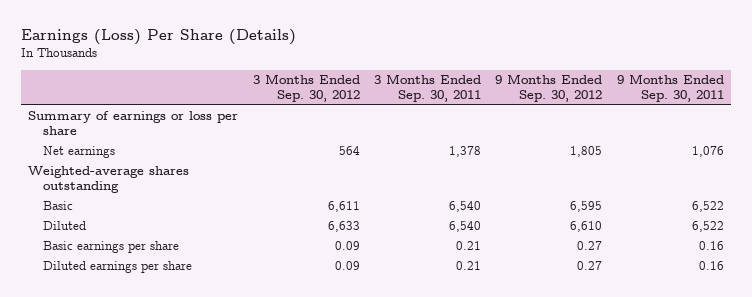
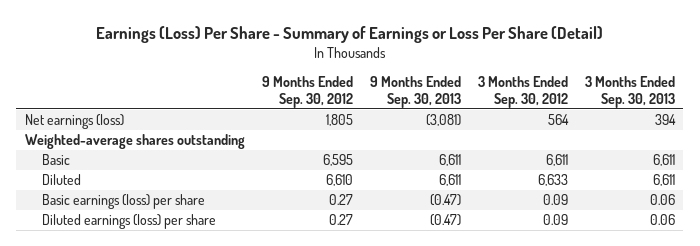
- Earnings (Loss) Per Share (Details)
+ Earnings (Loss) Per Share - Summary of Earnings or Loss Per Share (Detail)
- | 3 Months Ended Sep. 30, 2012 | 3 Months Ended Sep. 30, 2011 | 9 Months Ended Sep. 30, 2012 | 9 Months Ended Sep. 30, 2011
+ | 9 Months Ended Sep. 30, 2012 | 9 Months Ended Sep. 30, 2013 | 3 Months Ended Sep. 30, 2012 | 3 Months Ended Sep. 30, 2013
- Summary of earnings or loss per share
- Net earnings | 564 | 1,378 | 1,805 | 1,076
+ Net earnings (loss) | 1,805 | (3,081) | 564 | 394
- Basic earnings per share | 0.09 | 0.21 | 0.27 | 0.16
- Diluted earnings per share | 0.09 | 0.21 | 0.27 | 0.16
+ Basic earnings (loss) per share | 0.27 | (0.47) | 0.09 | 0.06
+ Diluted earnings (loss) per share | 0.27 | (0.47) | 0.09 | 0.06

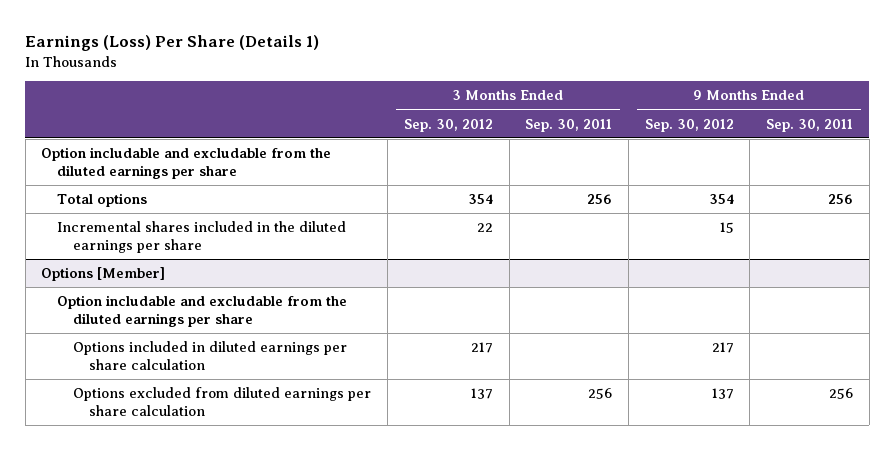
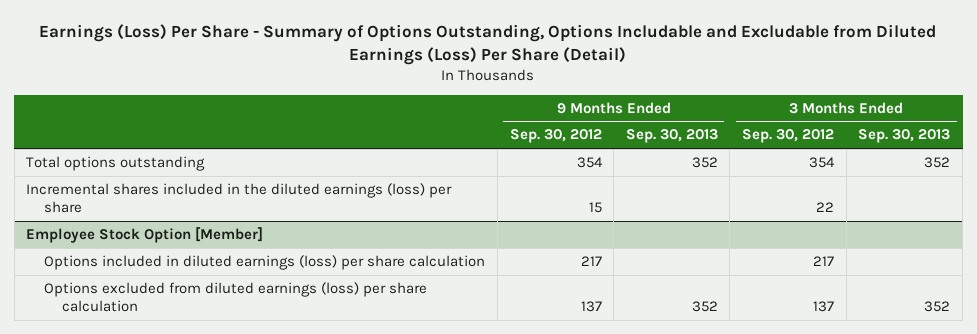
- Earnings (Loss) Per Share (Details 1)
+ Earnings (Loss) Per Share - Summary of Options Outstanding, Options Includable and Excludable from Diluted Earnings (Loss) Per Share (Detail)
- | 3 Months Ended Sep. 30, 2012 | 3 Months Ended Sep. 30, 2011 | 9 Months Ended Sep. 30, 2012 | 9 Months Ended Sep. 30, 2011
+ | 9 Months Ended Sep. 30, 2012 | 9 Months Ended Sep. 30, 2013 | 3 Months Ended Sep. 30, 2012 | 3 Months Ended Sep. 30, 2013
- Option includable and excludable from the diluted earnings per share
- Total options | 354 | 256 | 354 | 256
- Incremental shares included in the diluted earnings per share | 22 | | 15 |
- Options [Member]
- Option includable and excludable from the diluted earnings per share
- Options included in diluted earnings per share calculation | 217 | | 217 |
- Options excluded from diluted earnings per share calculation | 137 | 256 | 137 | 256
+ Total options outstanding | 354 | 352 | 354 | 352
+ Incremental shares included in the diluted earnings (loss) per share | 15 | | 22 |
+ Employee Stock Option [Member]
+ Options included in diluted earnings (loss) per share calculation | 217 | | 217 |
+ Options excluded from diluted earnings (loss) per share calculation | 137 | 352 | 137 | 352

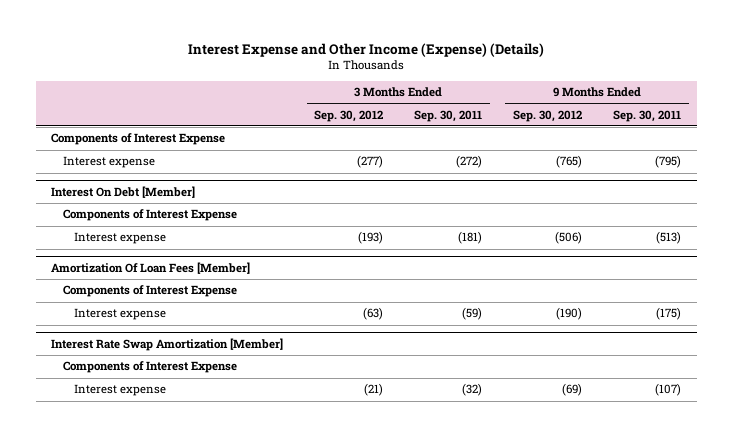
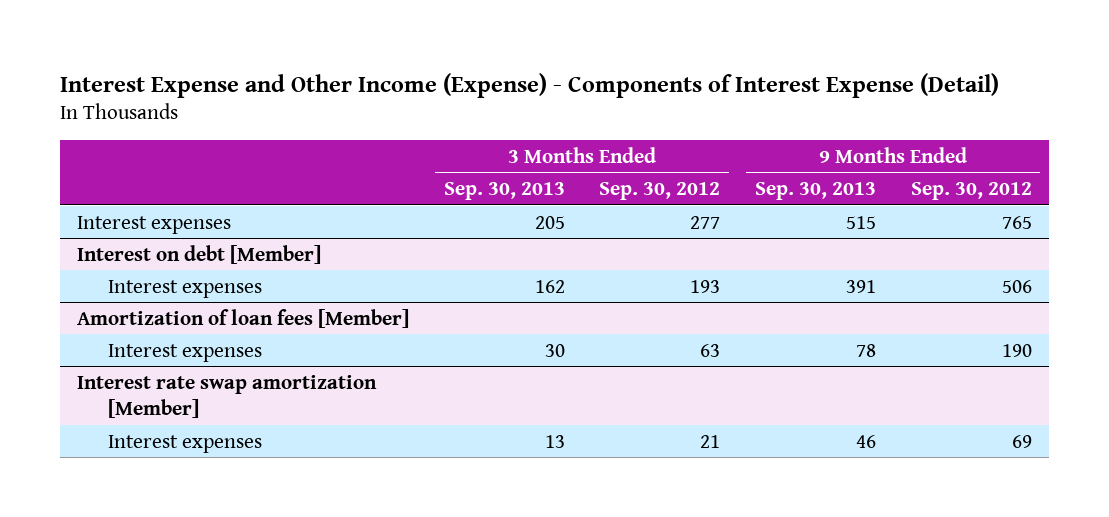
- Interest Expense and Other Income (Expense) (Details)
+ Interest Expense and Other Income (Expense) - Components of Interest Expense (Detail)
- | 3 Months Ended Sep. 30, 2012 | 3 Months Ended Sep. 30, 2011 | 9 Months Ended Sep. 30, 2012 | 9 Months Ended Sep. 30, 2011
+ | 3 Months Ended Sep. 30, 2013 | 3 Months Ended Sep. 30, 2012 | 9 Months Ended Sep. 30, 2013 | 9 Months Ended Sep. 30, 2012
- Components of Interest Expense
- Interest expense | (277) | (272) | (765) | (795)
- Interest On Debt [Member]
- Components of Interest Expense
- Interest expense | (193) | (181) | (506) | (513)
- Amortization Of Loan Fees [Member]
- Components of Interest Expense
- Interest expense | (63) | (59) | (190) | (175)
- Interest Rate Swap Amortization [Member]
- Components of Interest Expense
- Interest expense | (21) | (32) | (69) | (107)
+ Interest expenses | 205 | 277 | 515 | 765
+ Interest on debt [Member]
+ Interest expenses | 162 | 193 | 391 | 506
+ Amortization of loan fees [Member]
+ Interest expenses | 30 | 63 | 78 | 190
+ Interest rate swap amortization [Member]
+ Interest expenses | 13 | 21 | 46 | 69

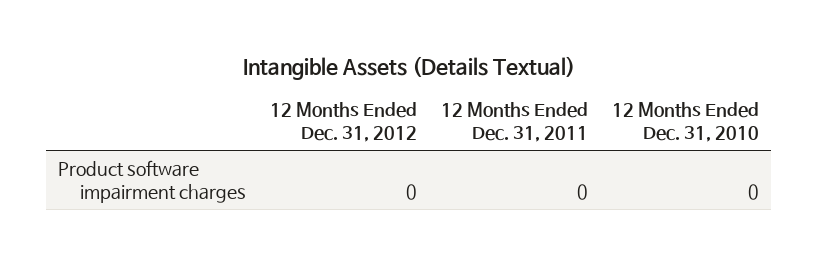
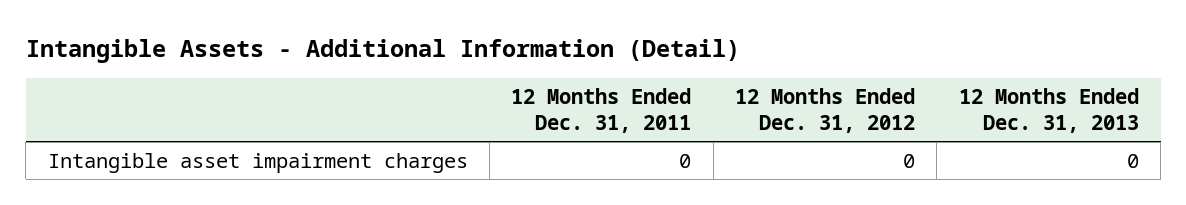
- Intangible Assets (Details Textual)
+ Intangible Assets - Additional Information (Detail)
- | 12 Months Ended Dec. 31, 2012 | 12 Months Ended Dec. 31, 2011 | 12 Months Ended Dec. 31, 2010
+ | 12 Months Ended Dec. 31, 2011 | 12 Months Ended Dec. 31, 2012 | 12 Months Ended Dec. 31, 2013
- Product software impairment charges | 0 | 0 | 0
+ Intangible asset impairment charges | 0 | 0 | 0

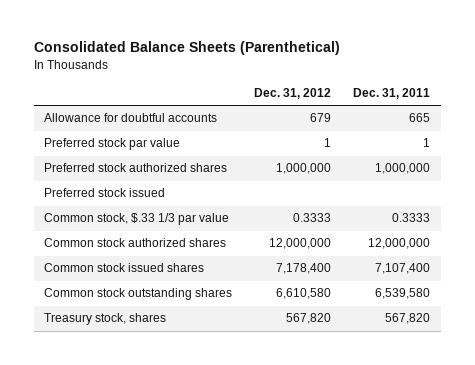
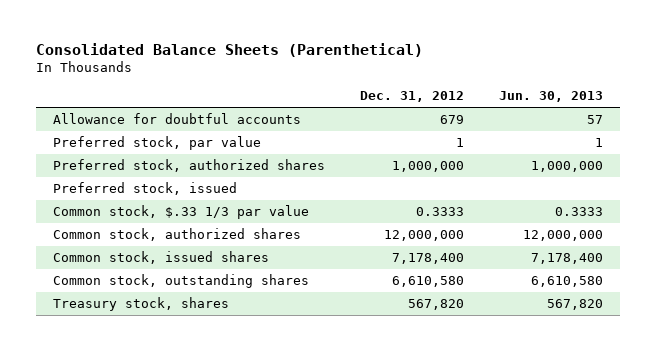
- | Dec. 31, 2012 | Dec. 31, 2011
+ | Dec. 31, 2012 | Jun. 30, 2013
- Preferred stock par value | 1 | 1
- Preferred stock authorized shares | 1,000,000 | 1,000,000
- Preferred stock issued
+ Preferred stock, par value | 1 | 1
+ Preferred stock, authorized shares | 1,000,000 | 1,000,000
+ Preferred stock, issued
- Common stock authorized shares | 12,000,000 | 12,000,000
- Common stock issued shares | 7,178,400 | 7,107,400
- Common stock outstanding shares | 6,610,580 | 6,539,580
+ Common stock, authorized shares | 12,000,000 | 12,000,000
+ Common stock, issued shares | 7,178,400 | 7,178,400
+ Common stock, outstanding shares | 6,610,580 | 6,610,580

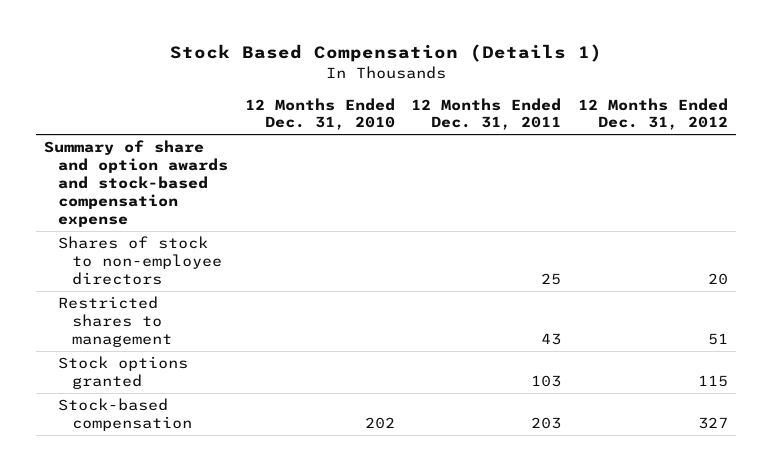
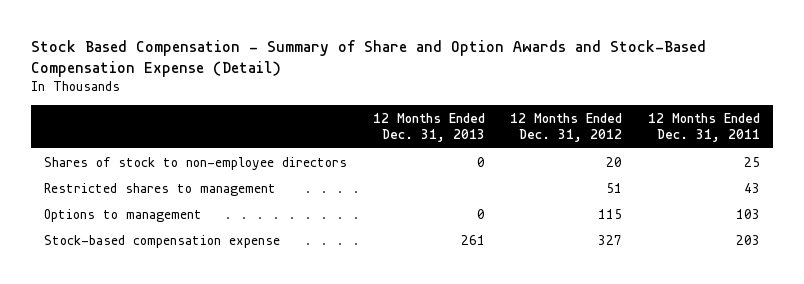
- Stock Based Compensation (Details 1)
+ Stock Based Compensation - Summary of Share and Option Awards and Stock-Based Compensation Expense (Detail)
- | 12 Months Ended Dec. 31, 2010 | 12 Months Ended Dec. 31, 2011 | 12 Months Ended Dec. 31, 2012
+ | 12 Months Ended Dec. 31, 2013 | 12 Months Ended Dec. 31, 2012 | 12 Months Ended Dec. 31, 2011
- Summary of share and option awards and stock-based compensation expense
- Stock options granted | | 103 | 115
- Stock-based compensation | 202 | 203 | 327
+ Options to management | 0 | 115 | 103
+ Stock-based compensation expense | 261 | 327 | 203

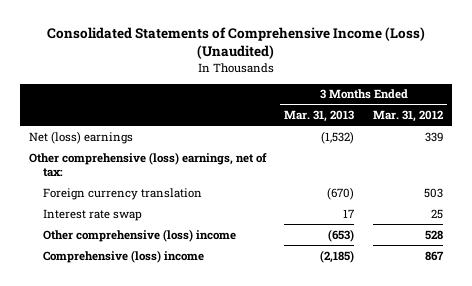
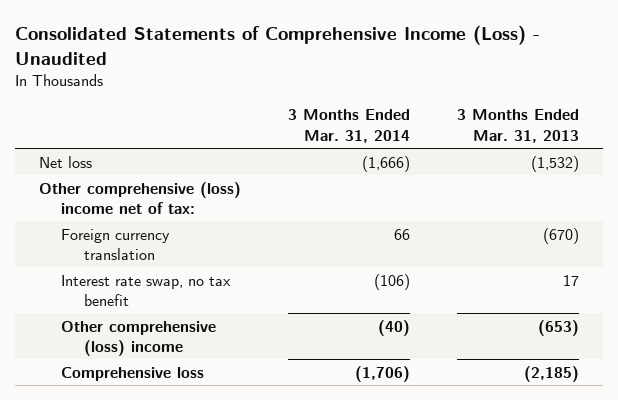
- Consolidated Statements of Comprehensive Income (Loss) (Unaudited)
+ Consolidated Statements of Comprehensive Income (Loss) - Unaudited
- | 3 Months Ended Mar. 31, 2013 | 3 Months Ended Mar. 31, 2012
+ | 3 Months Ended Mar. 31, 2014 | 3 Months Ended Mar. 31, 2013
- Net (loss) earnings | (1,532) | 339
- Other comprehensive (loss) earnings, net of tax:
+ Net loss | (1,666) | (1,532)
+ Other comprehensive (loss) income net of tax:
- Interest rate swap | 17 | 25
+ Interest rate swap, no tax benefit | (106) | 17
- Comprehensive (loss) income | (2,185) | 867
+ Comprehensive loss | (1,706) | (2,185)

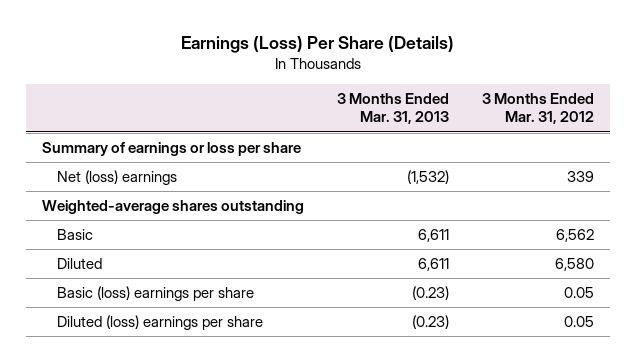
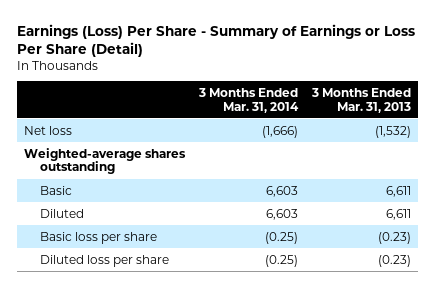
- Earnings (Loss) Per Share (Details)
+ Earnings (Loss) Per Share - Summary of Earnings or Loss Per Share (Detail)
- | 3 Months Ended Mar. 31, 2013 | 3 Months Ended Mar. 31, 2012
+ | 3 Months Ended Mar. 31, 2014 | 3 Months Ended Mar. 31, 2013
- Summary of earnings or loss per share
- Net (loss) earnings | (1,532) | 339
+ Net loss | (1,666) | (1,532)
- Basic (loss) earnings per share | (0.23) | 0.05
- Diluted (loss) earnings per share | (0.23) | 0.05
+ Basic loss per share | (0.25) | (0.23)
+ Diluted loss per share | (0.25) | (0.23)

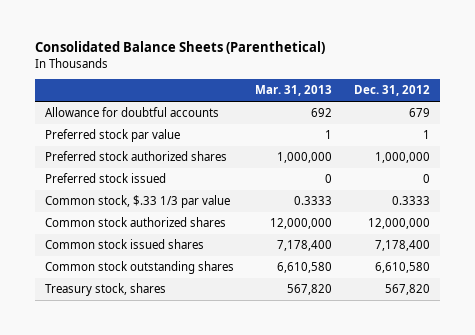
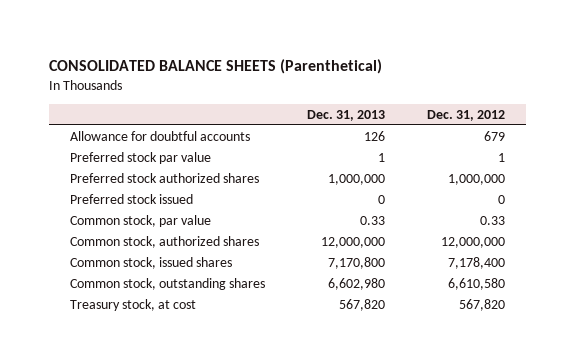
- Consolidated Balance Sheets (Parenthetical)
+ CONSOLIDATED BALANCE SHEETS (Parenthetical)
- | Mar. 31, 2013 | Dec. 31, 2012
+ | Dec. 31, 2013 | Dec. 31, 2012
- Common stock, $.33 1/3 par value | 0.3333 | 0.3333
- Common stock authorized shares | 12,000,000 | 12,000,000
- Common stock issued shares | 7,178,400 | 7,178,400
- Common stock outstanding shares | 6,610,580 | 6,610,580
- Treasury stock, shares | 567,820 | 567,820
+ Common stock, par value | 0.33 | 0.33
+ Common stock, authorized shares | 12,000,000 | 12,000,000
+ Common stock, issued shares | 7,170,800 | 7,178,400
+ Common stock, outstanding shares | 6,602,980 | 6,610,580
+ Treasury stock, at cost | 567,820 | 567,820

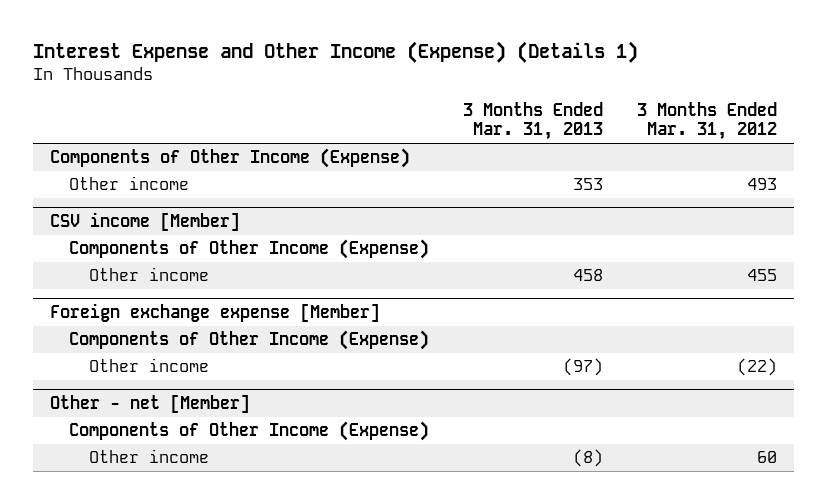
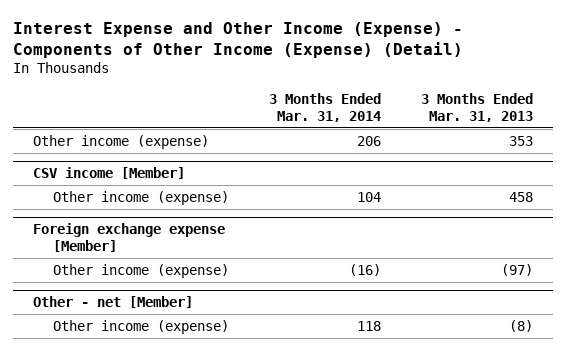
- Interest Expense and Other Income (Expense) (Details 1)
+ Interest Expense and Other Income (Expense) - Components of Other Income (Expense) (Detail)
- | 3 Months Ended Mar. 31, 2013 | 3 Months Ended Mar. 31, 2012
+ | 3 Months Ended Mar. 31, 2014 | 3 Months Ended Mar. 31, 2013
- Components of Other Income (Expense)
- Other income | 353 | 493
+ Other income (expense) | 206 | 353
@ CSV income [Member]
- Components of Other Income (Expense)
- Other income | 458 | 455
+ Other income (expense) | 104 | 458
@ Foreign exchange expense [Member]
- Components of Other Income (Expense)
- Other income | (97) | (22)
+ Other income (expense) | (16) | (97)
@ Other - net [Member]
- Components of Other Income (Expense)
- Other income | (8) | 60
+ Other income (expense) | 118 | (8)

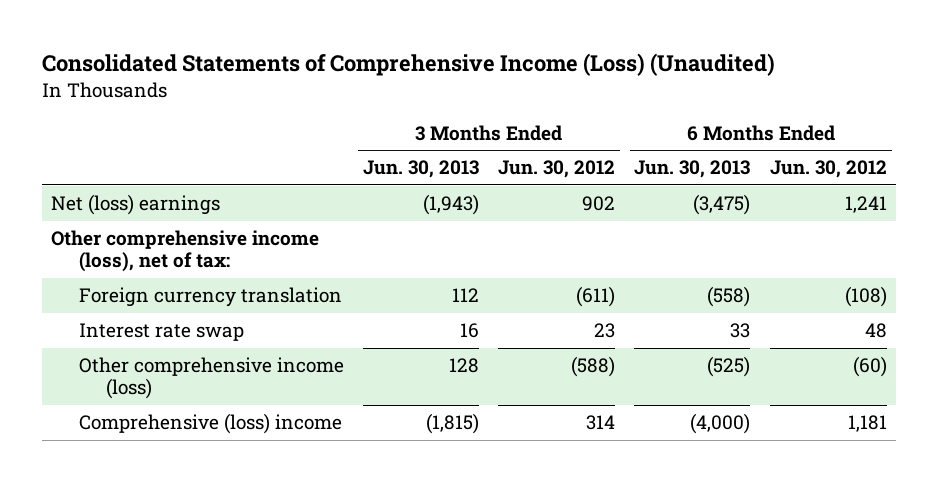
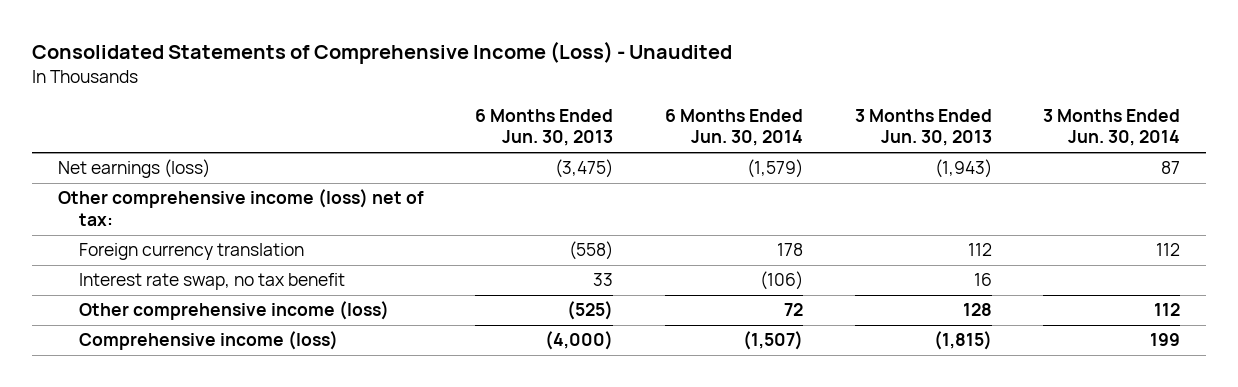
- Consolidated Statements of Comprehensive Income (Loss) (Unaudited)
+ Consolidated Statements of Comprehensive Income (Loss) - Unaudited
- | 3 Months Ended Jun. 30, 2013 | 3 Months Ended Jun. 30, 2012 | 6 Months Ended Jun. 30, 2013 | 6 Months Ended Jun. 30, 2012
+ | 6 Months Ended Jun. 30, 2013 | 6 Months Ended Jun. 30, 2014 | 3 Months Ended Jun. 30, 2013 | 3 Months Ended Jun. 30, 2014
- Net (loss) earnings | (1,943) | 902 | (3,475) | 1,241
- Other comprehensive income (loss), net of tax:
+ Net earnings (loss) | (3,475) | (1,579) | (1,943) | 87
+ Other comprehensive income (loss) net of tax:
- Interest rate swap | 16 | 23 | 33 | 48
+ Interest rate swap, no tax benefit | 33 | (106) | 16 |
- Comprehensive (loss) income | (1,815) | 314 | (4,000) | 1,181
+ Comprehensive income (loss) | (4,000) | (1,507) | (1,815) | 199

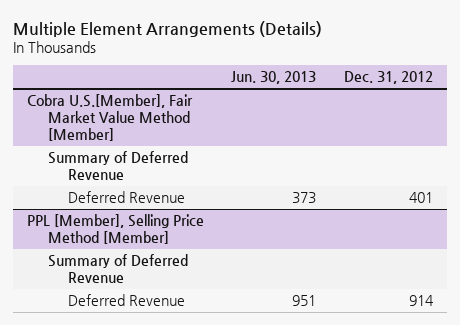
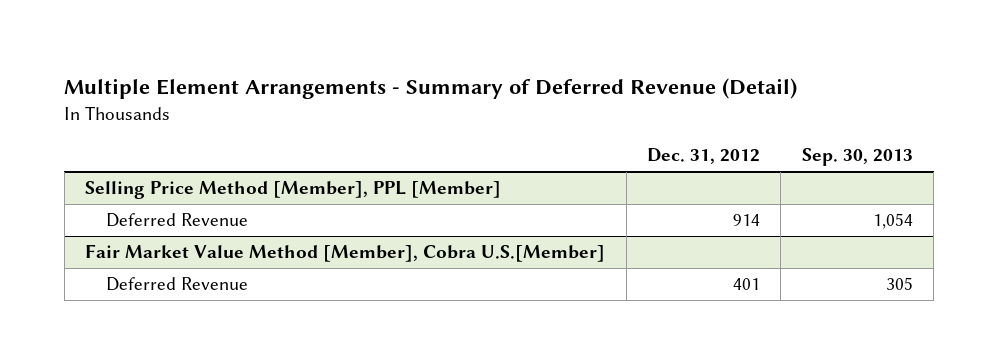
- Multiple Element Arrangements (Details)
+ Multiple Element Arrangements - Summary of Deferred Revenue (Detail)
- | Jun. 30, 2013 | Dec. 31, 2012
+ | Dec. 31, 2012 | Sep. 30, 2013
- Cobra U.S.[Member], Fair Market Value Method [Member]
- Summary of Deferred Revenue
- Deferred Revenue | 373 | 401
- PPL [Member], Selling Price Method [Member]
- Summary of Deferred Revenue
+ Selling Price Method [Member], PPL [Member]
+ Fair Market Value Method [Member], Cobra U.S.[Member]
+ Deferred Revenue | 401 | 305

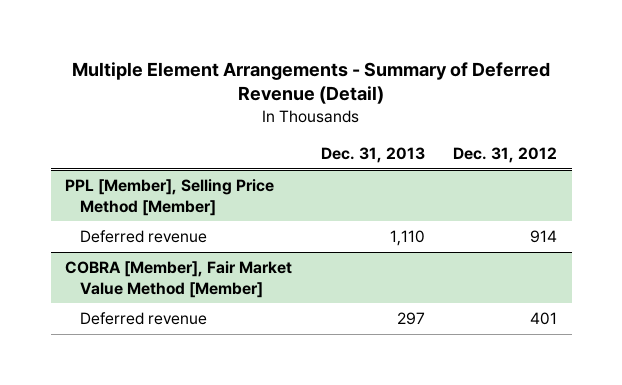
- | Dec. 31, 2012 | Sep. 30, 2013
+ | Dec. 31, 2013 | Dec. 31, 2012
- Selling Price Method [Member], PPL [Member]
- Deferred Revenue | 914 | 1,054
- Fair Market Value Method [Member], Cobra U.S.[Member]
- Deferred Revenue | 401 | 305
+ PPL [Member], Selling Price Method [Member]
+ Deferred revenue | 1,110 | 914
+ COBRA [Member], Fair Market Value Method [Member]
+ Deferred revenue | 297 | 401

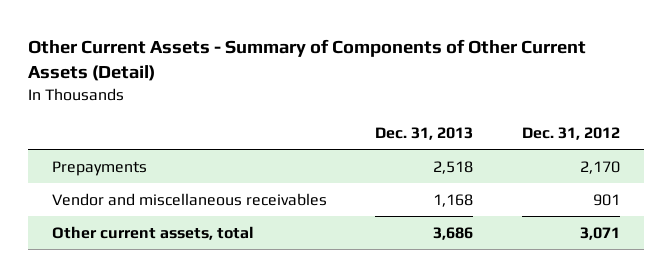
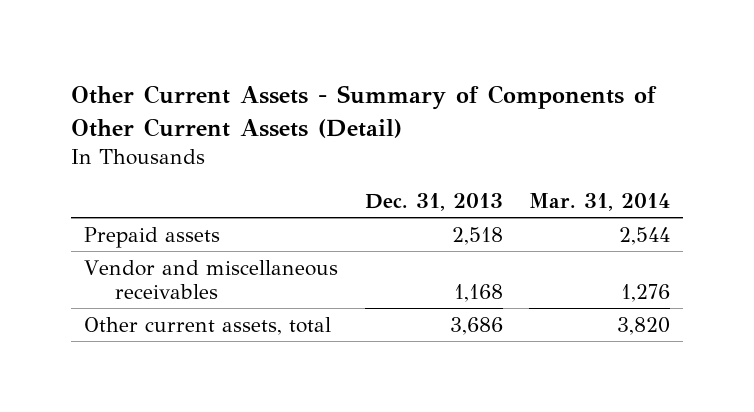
- | Dec. 31, 2013 | Dec. 31, 2012
+ | Dec. 31, 2013 | Mar. 31, 2014
- Prepayments | 2,518 | 2,170
+ Prepaid assets | 2,518 | 2,544

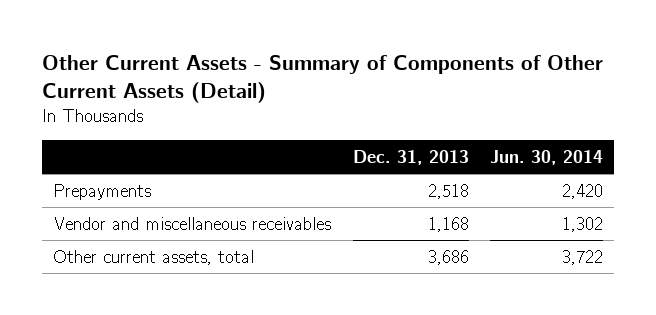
- | Dec. 31, 2013 | Mar. 31, 2014
+ | Dec. 31, 2013 | Jun. 30, 2014
- Prepaid assets | 2,518 | 2,544
+ Prepayments | 2,518 | 2,420

